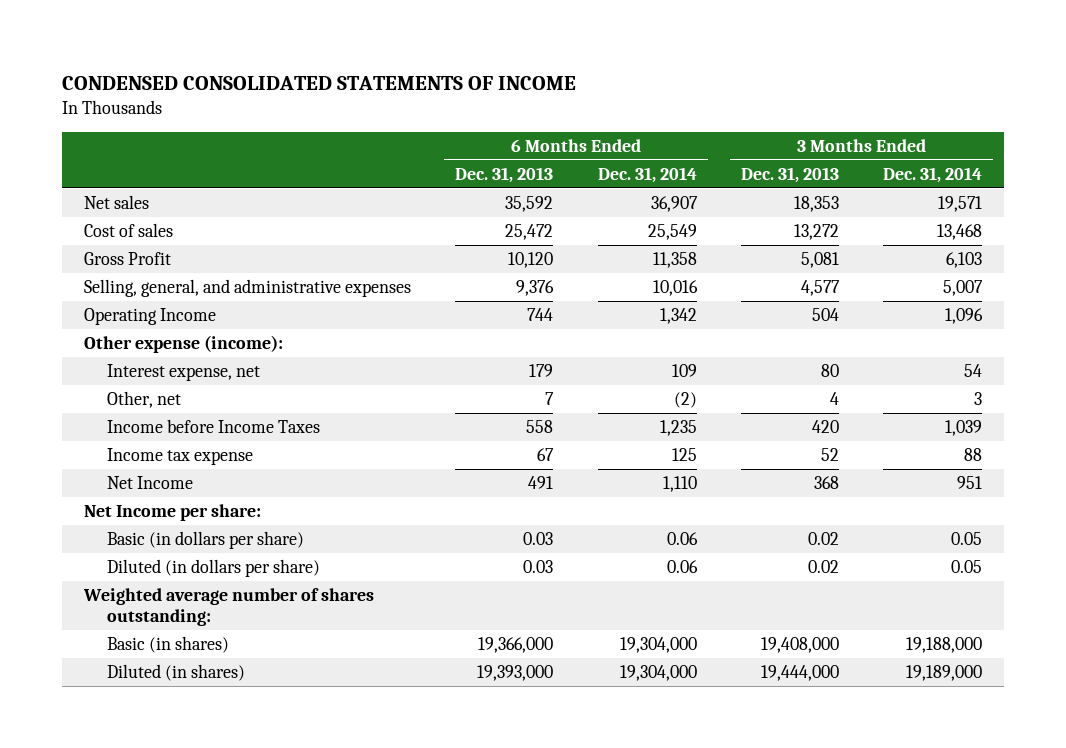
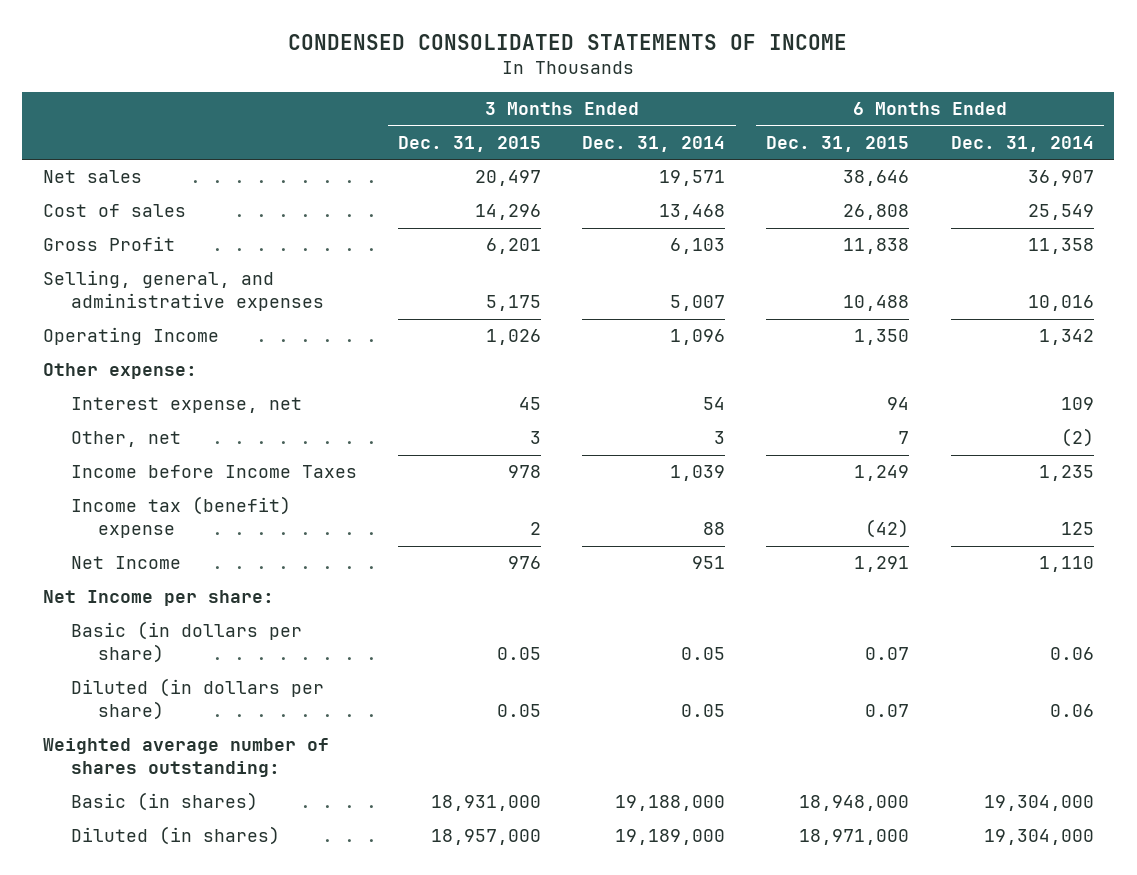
- | 6 Months Ended Dec. 31, 2013 | 6 Months Ended Dec. 31, 2014 | 3 Months Ended Dec. 31, 2013 | 3 Months Ended Dec. 31, 2014
+ | 3 Months Ended Dec. 31, 2015 | 3 Months Ended Dec. 31, 2014 | 6 Months Ended Dec. 31, 2015 | 6 Months Ended Dec. 31, 2014
- Other expense (income):
+ Other expense:
- Income tax expense | 67 | 125 | 52 | 88
+ Income tax (benefit) expense | 2 | 88 | (42) | 125

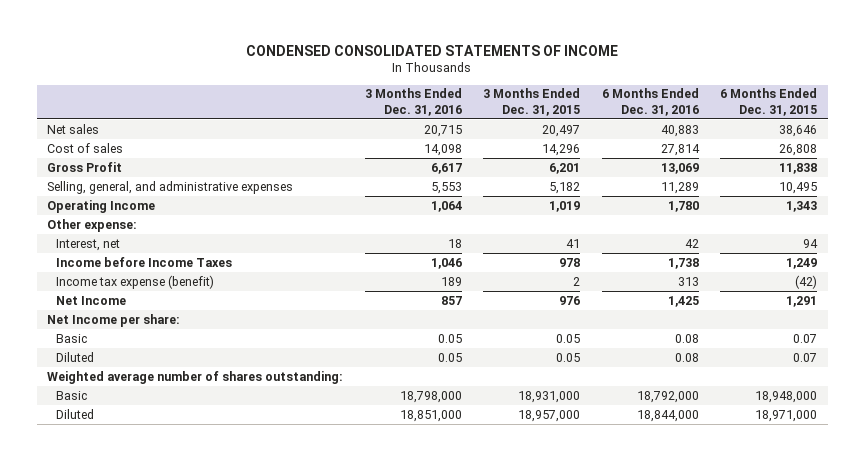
- | 3 Months Ended Dec. 31, 2015 | 3 Months Ended Dec. 31, 2014 | 6 Months Ended Dec. 31, 2015 | 6 Months Ended Dec. 31, 2014
+ | 3 Months Ended Dec. 31, 2016 | 3 Months Ended Dec. 31, 2015 | 6 Months Ended Dec. 31, 2016 | 6 Months Ended Dec. 31, 2015
- Selling, general, and administrative expenses | 5,175 | 5,007 | 10,488 | 10,016
- Operating Income | 1,026 | 1,096 | 1,350 | 1,342
+ Selling, general, and administrative expenses | 5,553 | 5,182 | 11,289 | 10,495
+ Operating Income | 1,064 | 1,019 | 1,780 | 1,343
- Interest expense, net | 45 | 54 | 94 | 109
- Other, net | 3 | 3 | 7 | (2)
+ Interest, net | 18 | 41 | 42 | 94
- Income tax (benefit) expense | 2 | 88 | (42) | 125
+ Income tax expense (benefit) | 189 | 2 | 313 | (42)
- Basic (in dollars per share) | 0.05 | 0.05 | 0.07 | 0.06
- Diluted (in dollars per share) | 0.05 | 0.05 | 0.07 | 0.06
+ Basic | 0.05 | 0.05 | 0.08 | 0.07
+ Diluted | 0.05 | 0.05 | 0.08 | 0.07
- Basic (in shares) | 18,931,000 | 19,188,000 | 18,948,000 | 19,304,000
- Diluted (in shares) | 18,957,000 | 19,189,000 | 18,971,000 | 19,304,000
+ Basic | 18,798,000 | 18,931,000 | 18,792,000 | 18,948,000
+ Diluted | 18,851,000 | 18,957,000 | 18,844,000 | 18,971,000

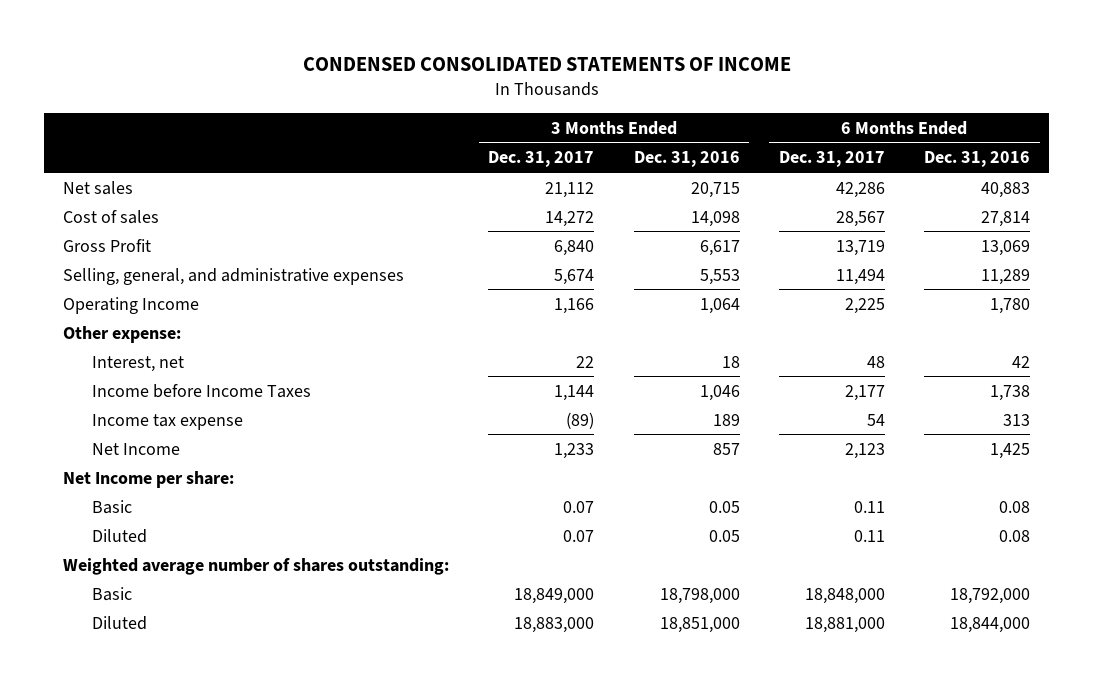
- | 3 Months Ended Dec. 31, 2016 | 3 Months Ended Dec. 31, 2015 | 6 Months Ended Dec. 31, 2016 | 6 Months Ended Dec. 31, 2015
+ | 3 Months Ended Dec. 31, 2017 | 3 Months Ended Dec. 31, 2016 | 6 Months Ended Dec. 31, 2017 | 6 Months Ended Dec. 31, 2016
- Income tax expense (benefit) | 189 | 2 | 313 | (42)
+ Income tax expense | (89) | 189 | 54 | 313

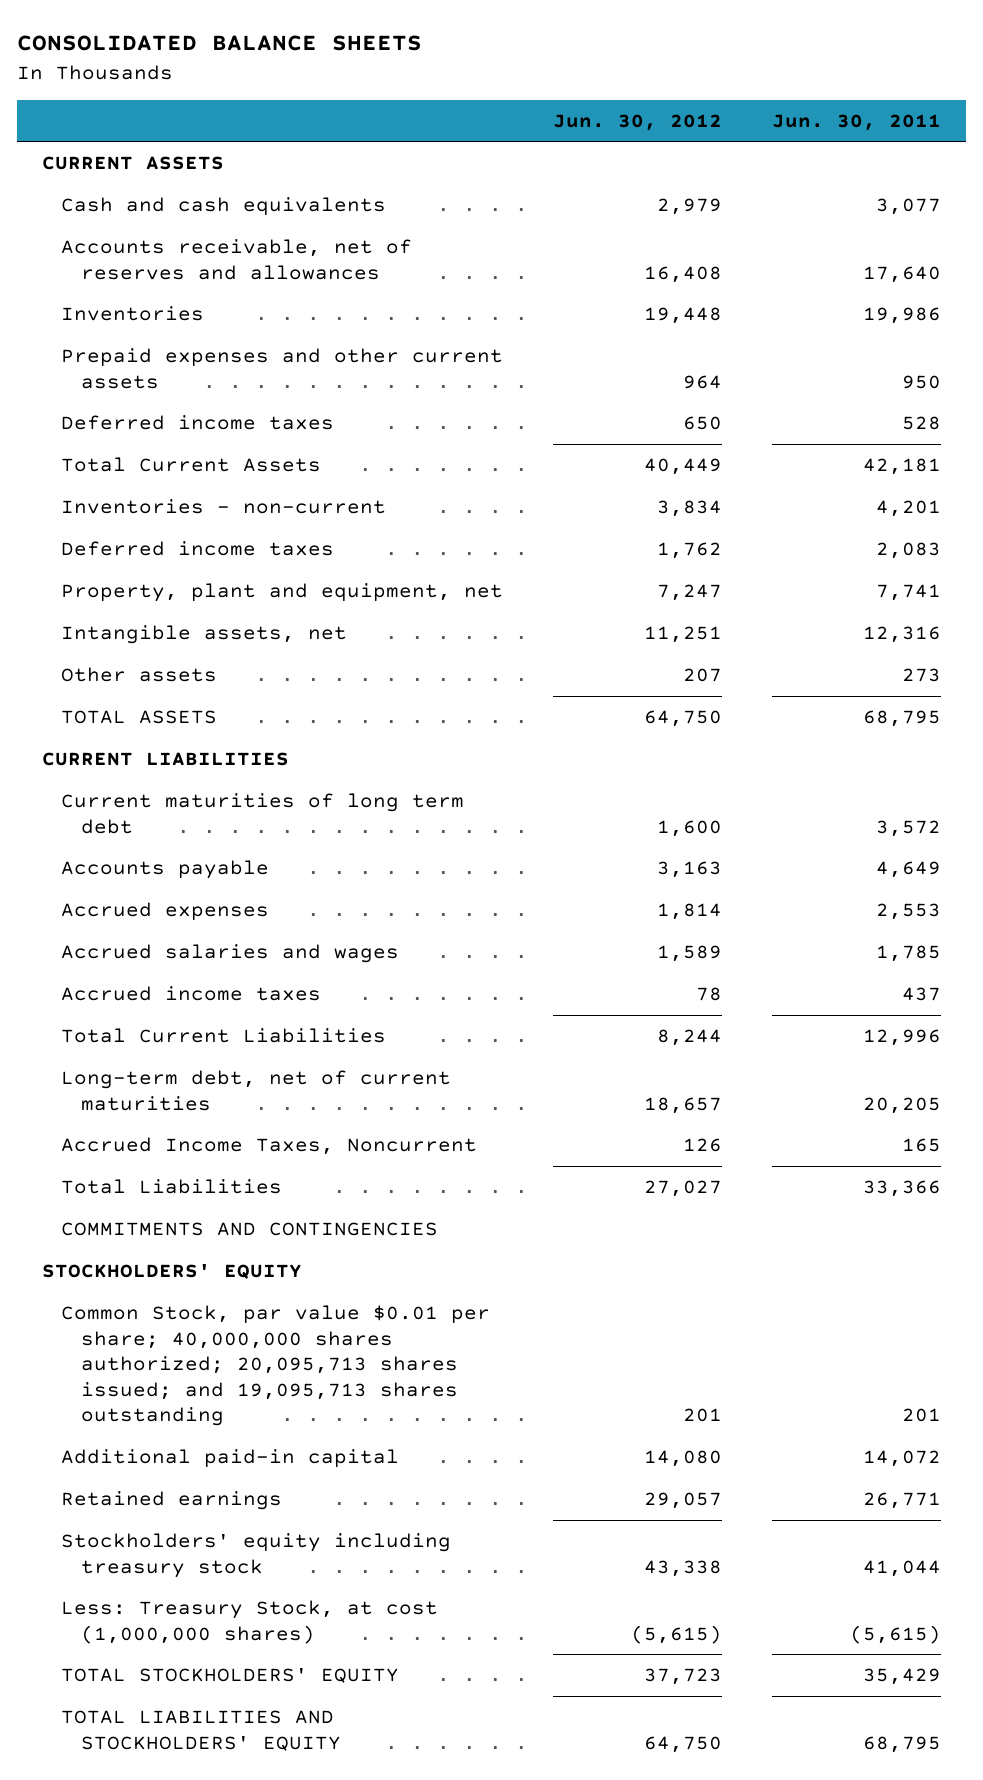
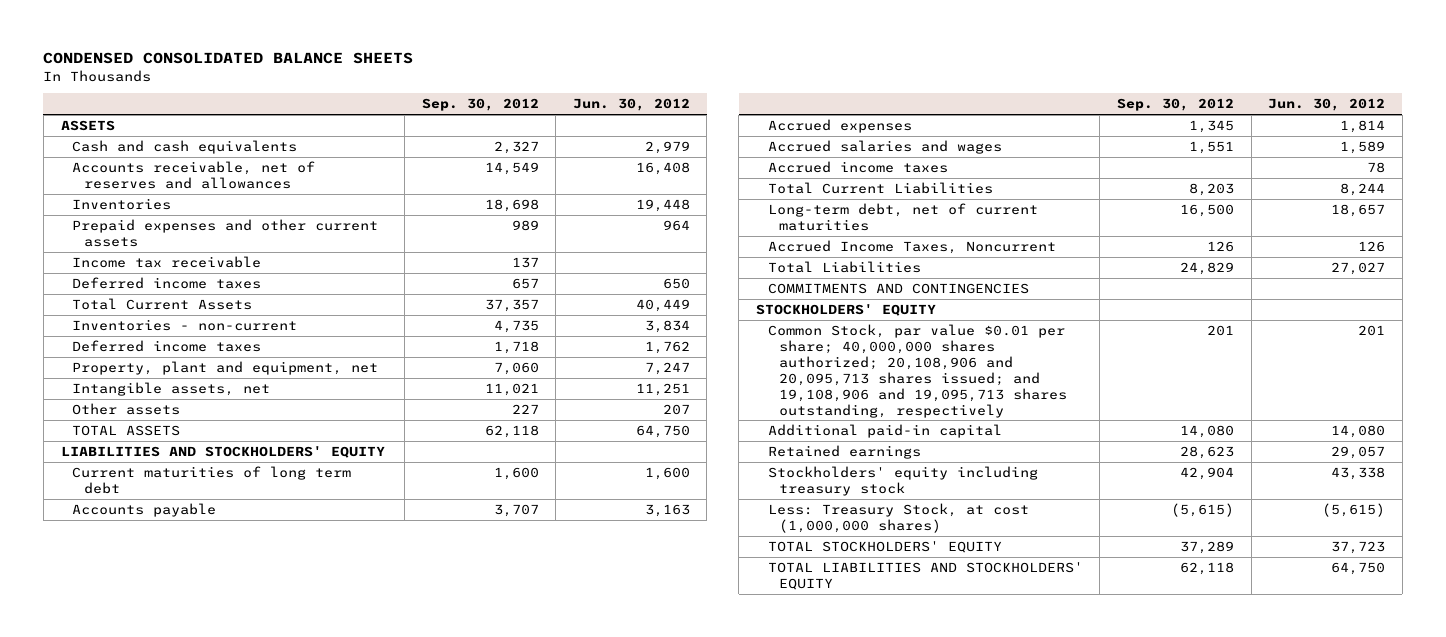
- CONSOLIDATED BALANCE SHEETS
+ CONDENSED CONSOLIDATED BALANCE SHEETS
- | Jun. 30, 2012 | Jun. 30, 2011
+ | Sep. 30, 2012 | Jun. 30, 2012
- CURRENT ASSETS
+ ASSETS
+ Income tax receivable | 137 |
- CURRENT LIABILITIES
+ LIABILITIES AND STOCKHOLDERS' EQUITY
- Common Stock, par value $0.01 per share; 40,000,000 shares authorized; 20,095,713 shares issued; and 19,095,713 shares outstanding | 201 | 201
+ Common Stock, par value $0.01 per share; 40,000,000 shares authorized; 20,108,906 and 20,095,713 shares issued; and 19,108,906 and 19,095,713 shares outstanding, respectively | 201 | 201

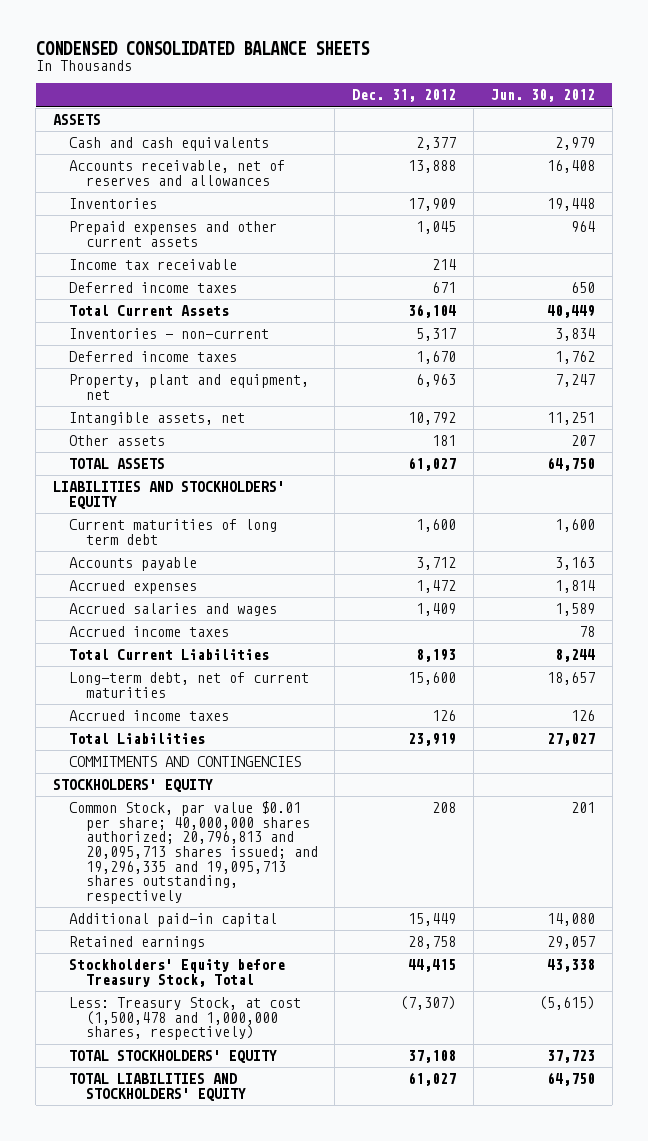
- | Sep. 30, 2012 | Jun. 30, 2012
+ | Dec. 31, 2012 | Jun. 30, 2012
- Accrued Income Taxes, Noncurrent | 126 | 126
+ Accrued income taxes | 126 | 126
- Common Stock, par value $0.01 per share; 40,000,000 shares authorized; 20,108,906 and 20,095,713 shares issued; and 19,108,906 and 19,095,713 shares outstanding, respectively | 201 | 201
+ Common Stock, par value $0.01 per share; 40,000,000 shares authorized; 20,796,813 and 20,095,713 shares issued; and 19,296,335 and 19,095,713 shares outstanding, respectively | 208 | 201
- Stockholders' equity including treasury stock | 42,904 | 43,338
- Less: Treasury Stock, at cost (1,000,000 shares) | (5,615) | (5,615)
+ Stockholders' Equity before Treasury Stock, Total | 44,415 | 43,338
+ Less: Treasury Stock, at cost (1,500,478 and 1,000,000 shares, respectively) | (7,307) | (5,615)

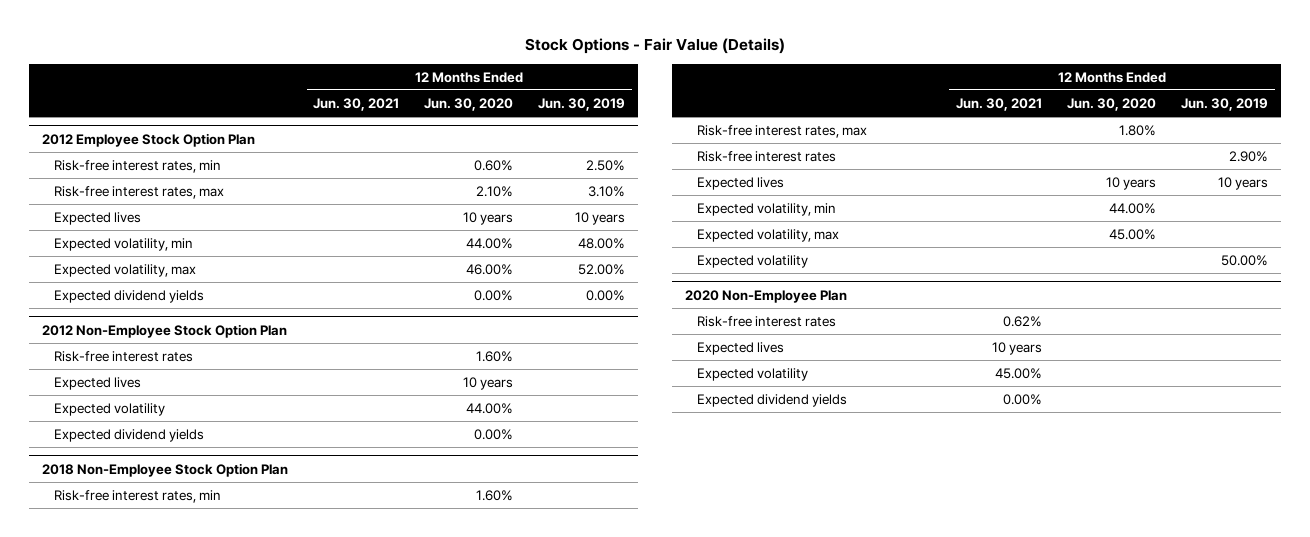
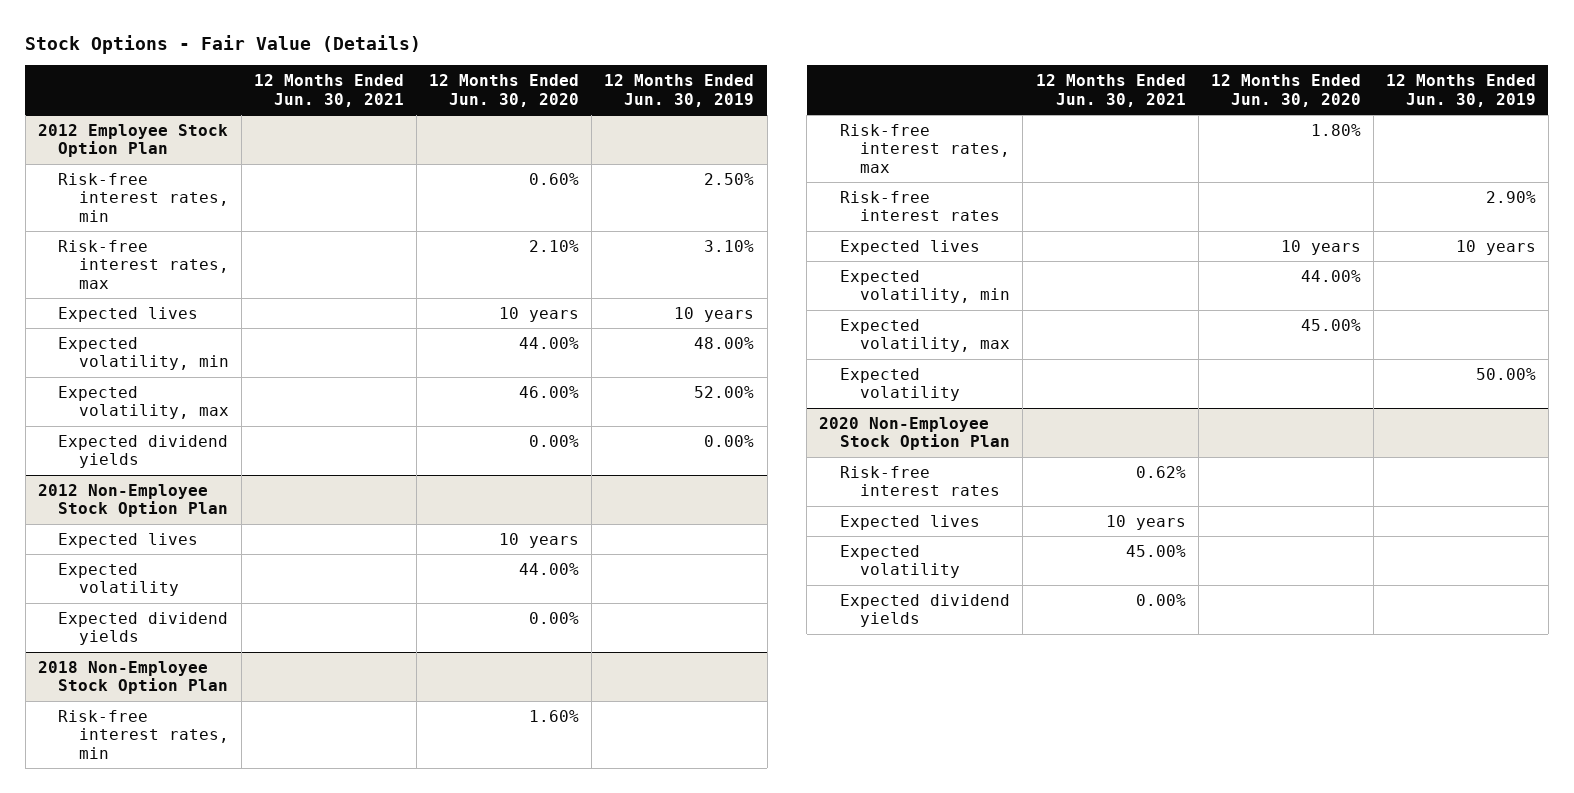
@ 2012 Non-Employee Stock Option Plan
- Risk-free interest rates | | 1.60% |
- 2020 Non-Employee Plan
+ 2020 Non-Employee Stock Option Plan

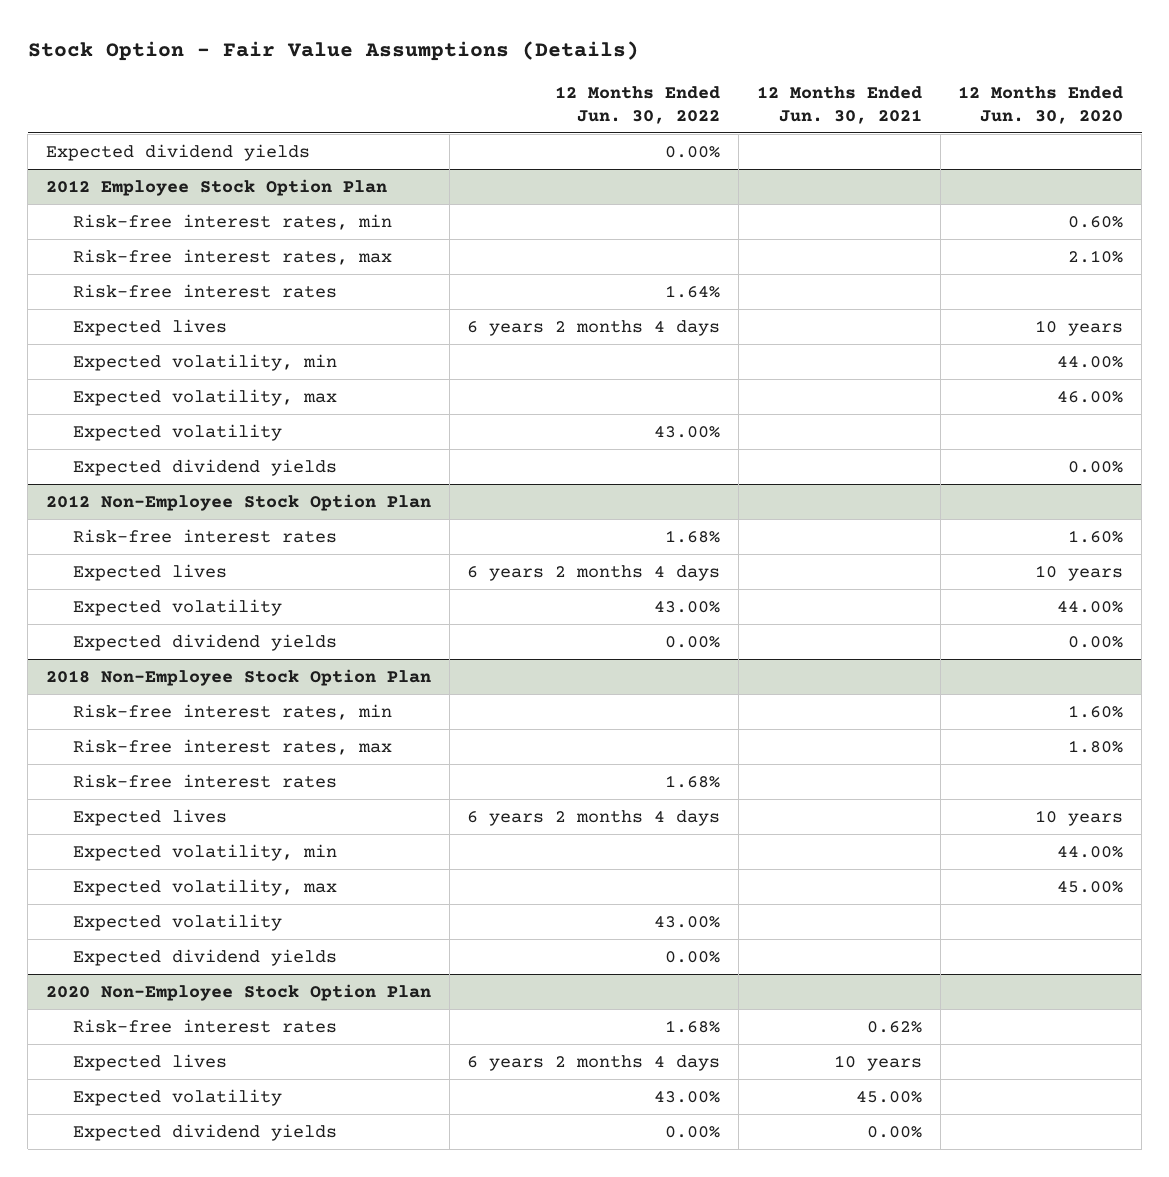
- Stock Options - Fair Value (Details)
+ Stock Option - Fair Value Assumptions (Details)
- | 12 Months Ended Jun. 30, 2021 | 12 Months Ended Jun. 30, 2020 | 12 Months Ended Jun. 30, 2019
+ | 12 Months Ended Jun. 30, 2022 | 12 Months Ended Jun. 30, 2021 | 12 Months Ended Jun. 30, 2020
+ Expected dividend yields | 0.00% | |
@ 2012 Employee Stock Option Plan
+ Risk-free interest rates | 1.64% | |
+ Expected volatility | 43.00% | |
@ 2012 Non-Employee Stock Option Plan
+ Risk-free interest rates | 1.68% | | 1.60%
@ 2018 Non-Employee Stock Option Plan
+ Expected dividend yields | 0.00% | |

